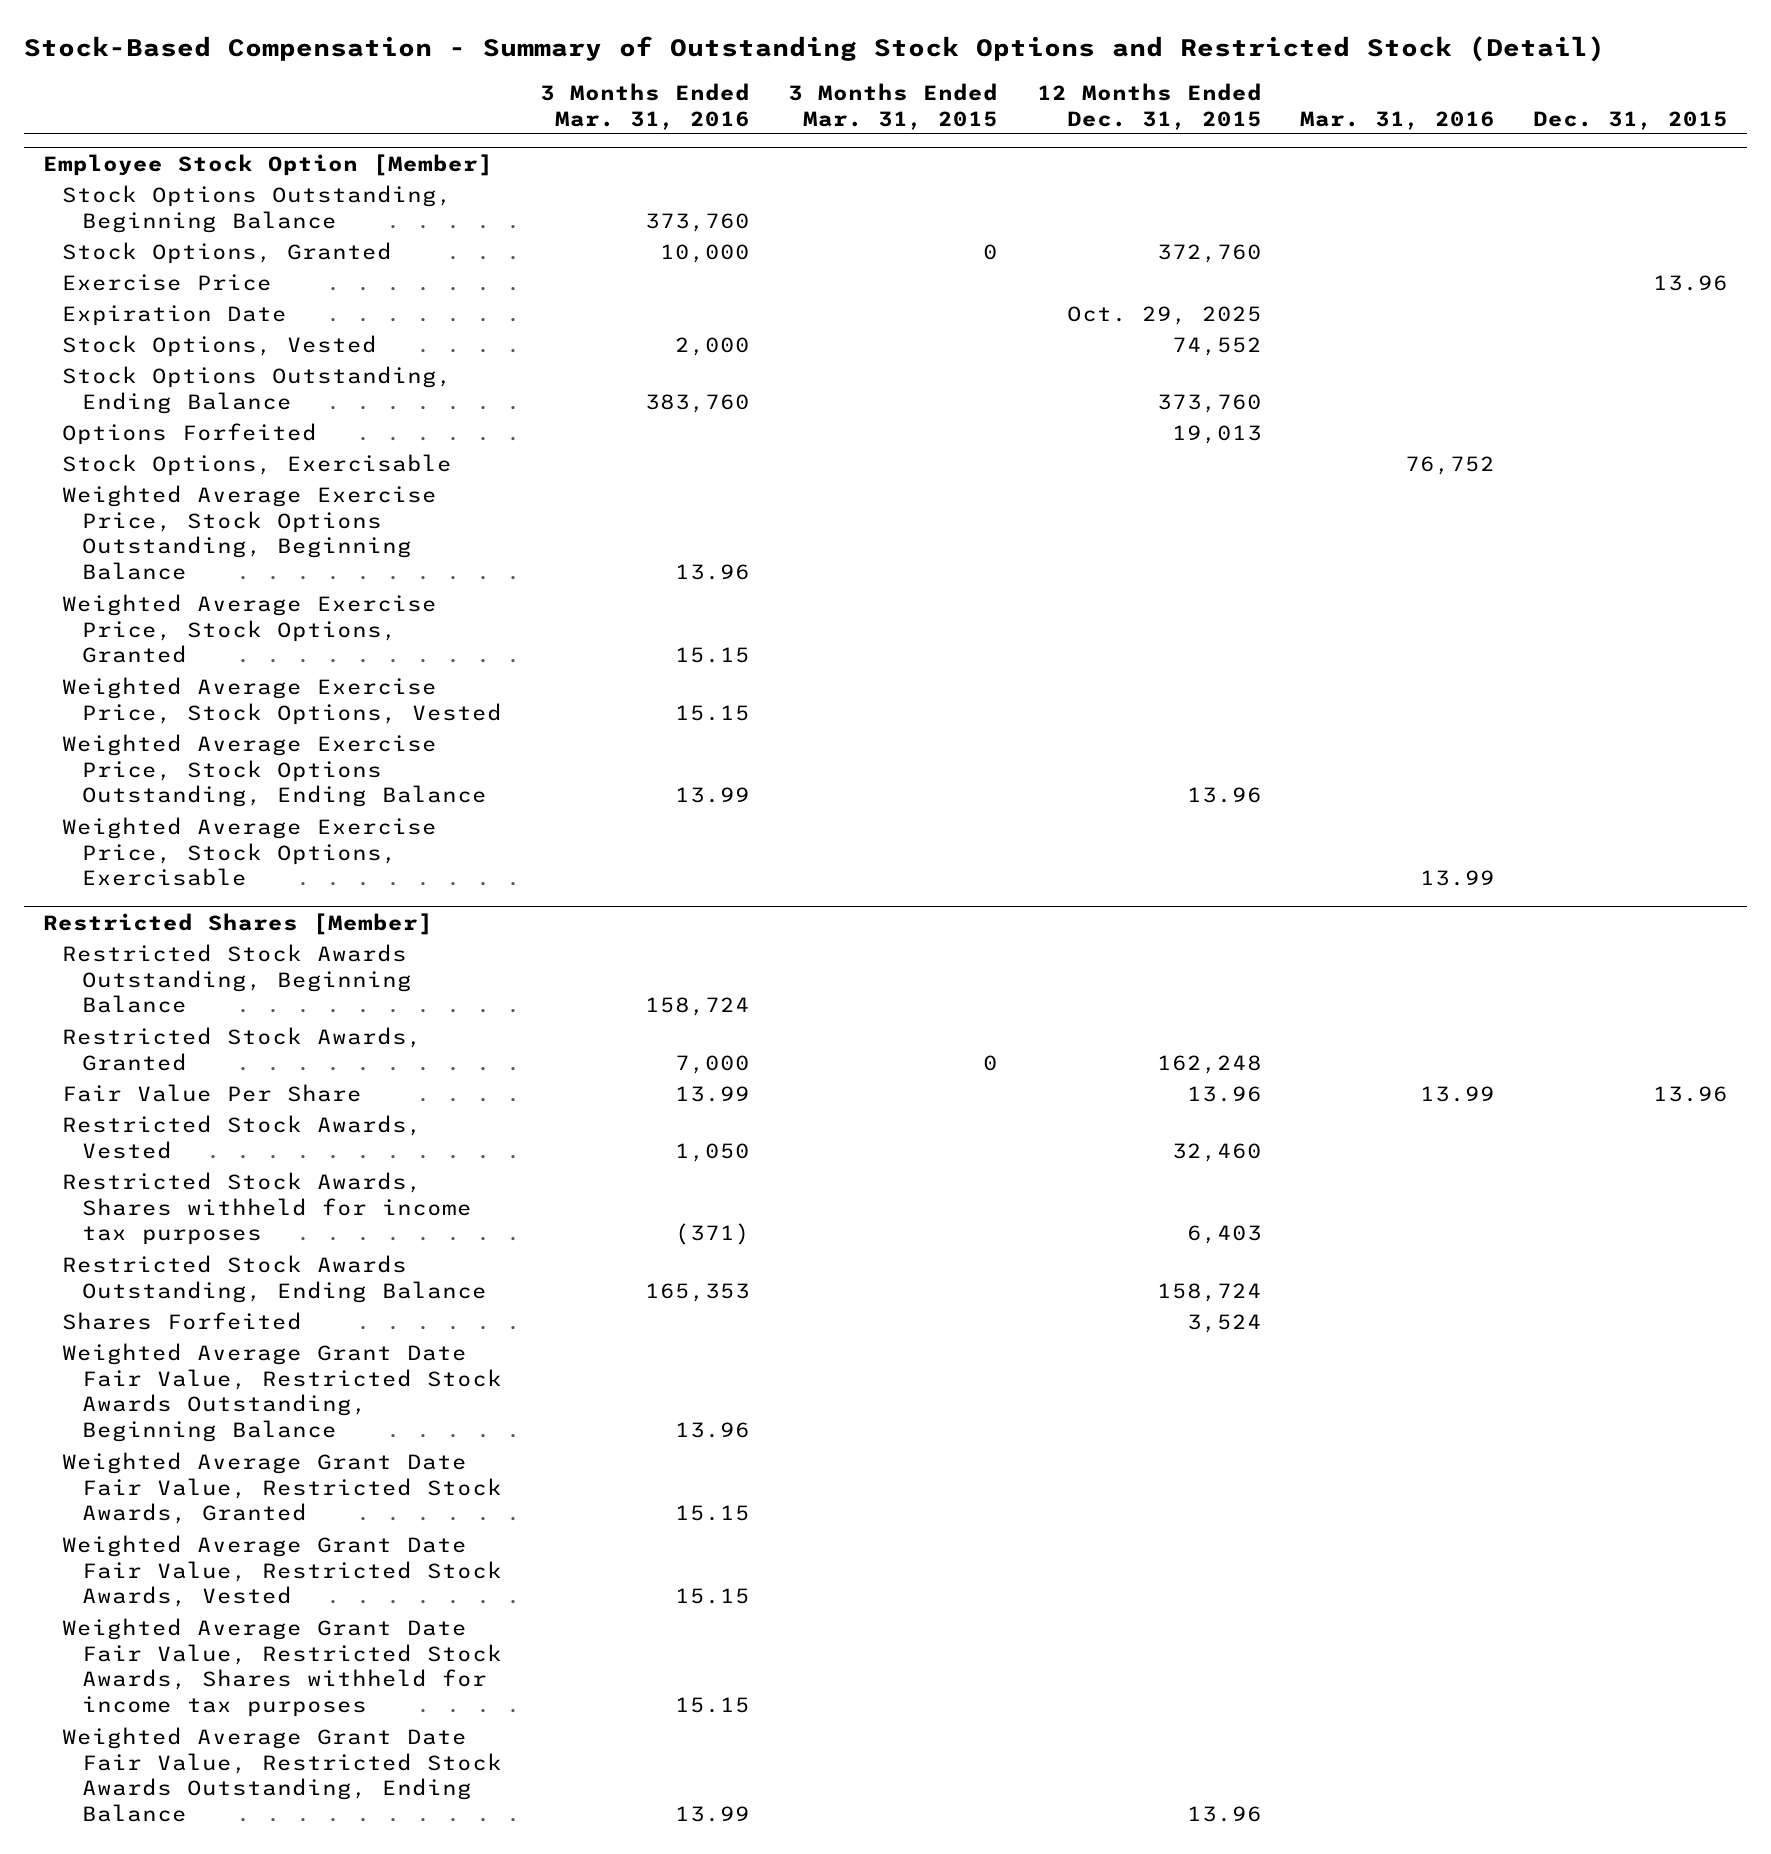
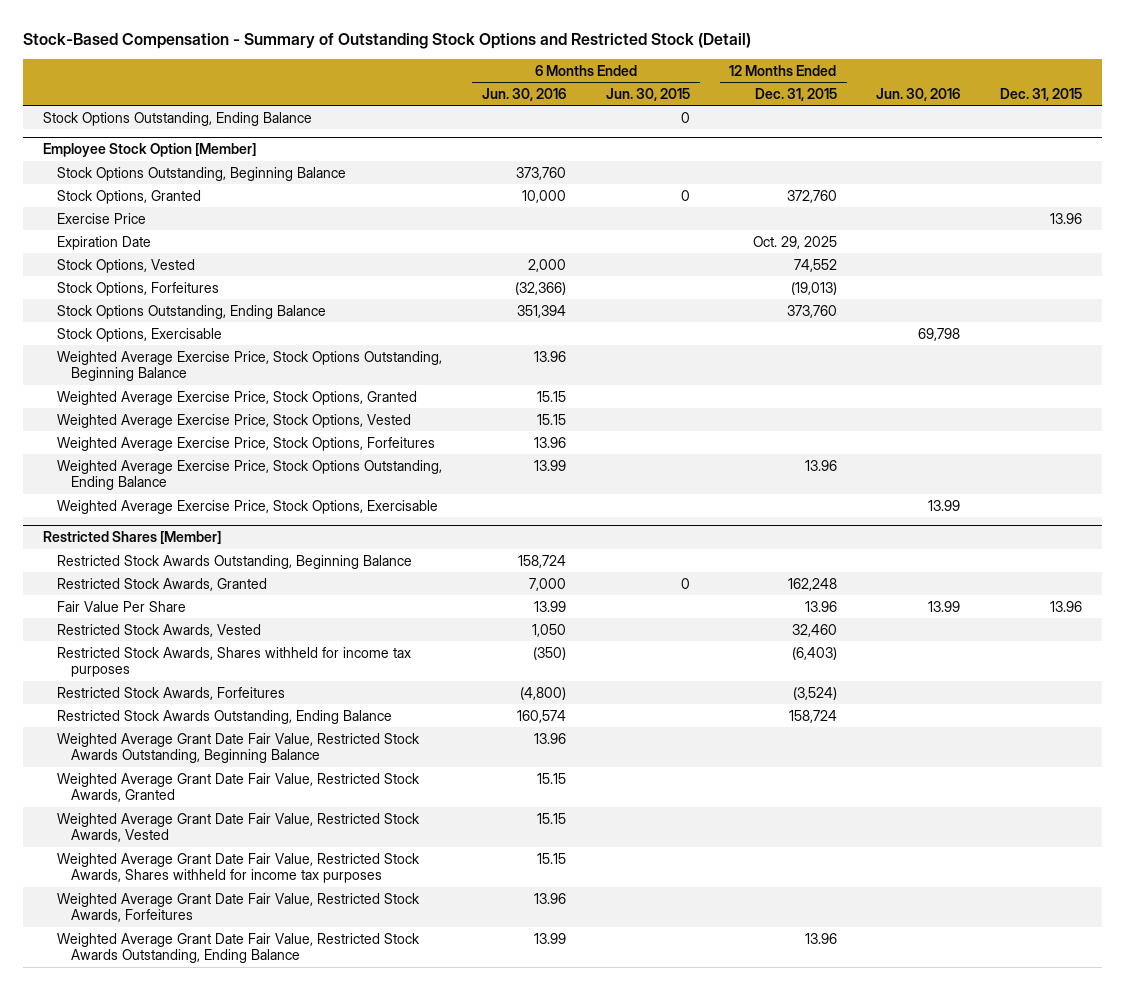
- | 3 Months Ended Mar. 31, 2016 | 3 Months Ended Mar. 31, 2015 | 12 Months Ended Dec. 31, 2015 | Mar. 31, 2016 | Dec. 31, 2015
+ | 6 Months Ended Jun. 30, 2016 | 6 Months Ended Jun. 30, 2015 | 12 Months Ended Dec. 31, 2015 | Jun. 30, 2016 | Dec. 31, 2015
+ Stock Options Outstanding, Ending Balance | | 0 | | |
@ Employee Stock Option [Member]
+ Stock Options, Forfeitures | (32,366) | | (19,013) | |
- Options Forfeited | | | 19,013 | |
+ Weighted Average Exercise Price, Stock Options, Forfeitures | 13.96 | | | |
@ Restricted Shares [Member]
- Restricted Stock Awards, Shares withheld for income tax purposes | (371) | | 6,403 | |
+ Restricted Stock Awards, Shares withheld for income tax purposes | (350) | | (6,403) | |
+ Restricted Stock Awards, Forfeitures | (4,800) | | (3,524) | |
- Shares Forfeited | | | 3,524 | |
+ Weighted Average Grant Date Fair Value, Restricted Stock Awards, Forfeitures | 13.96 | | | |

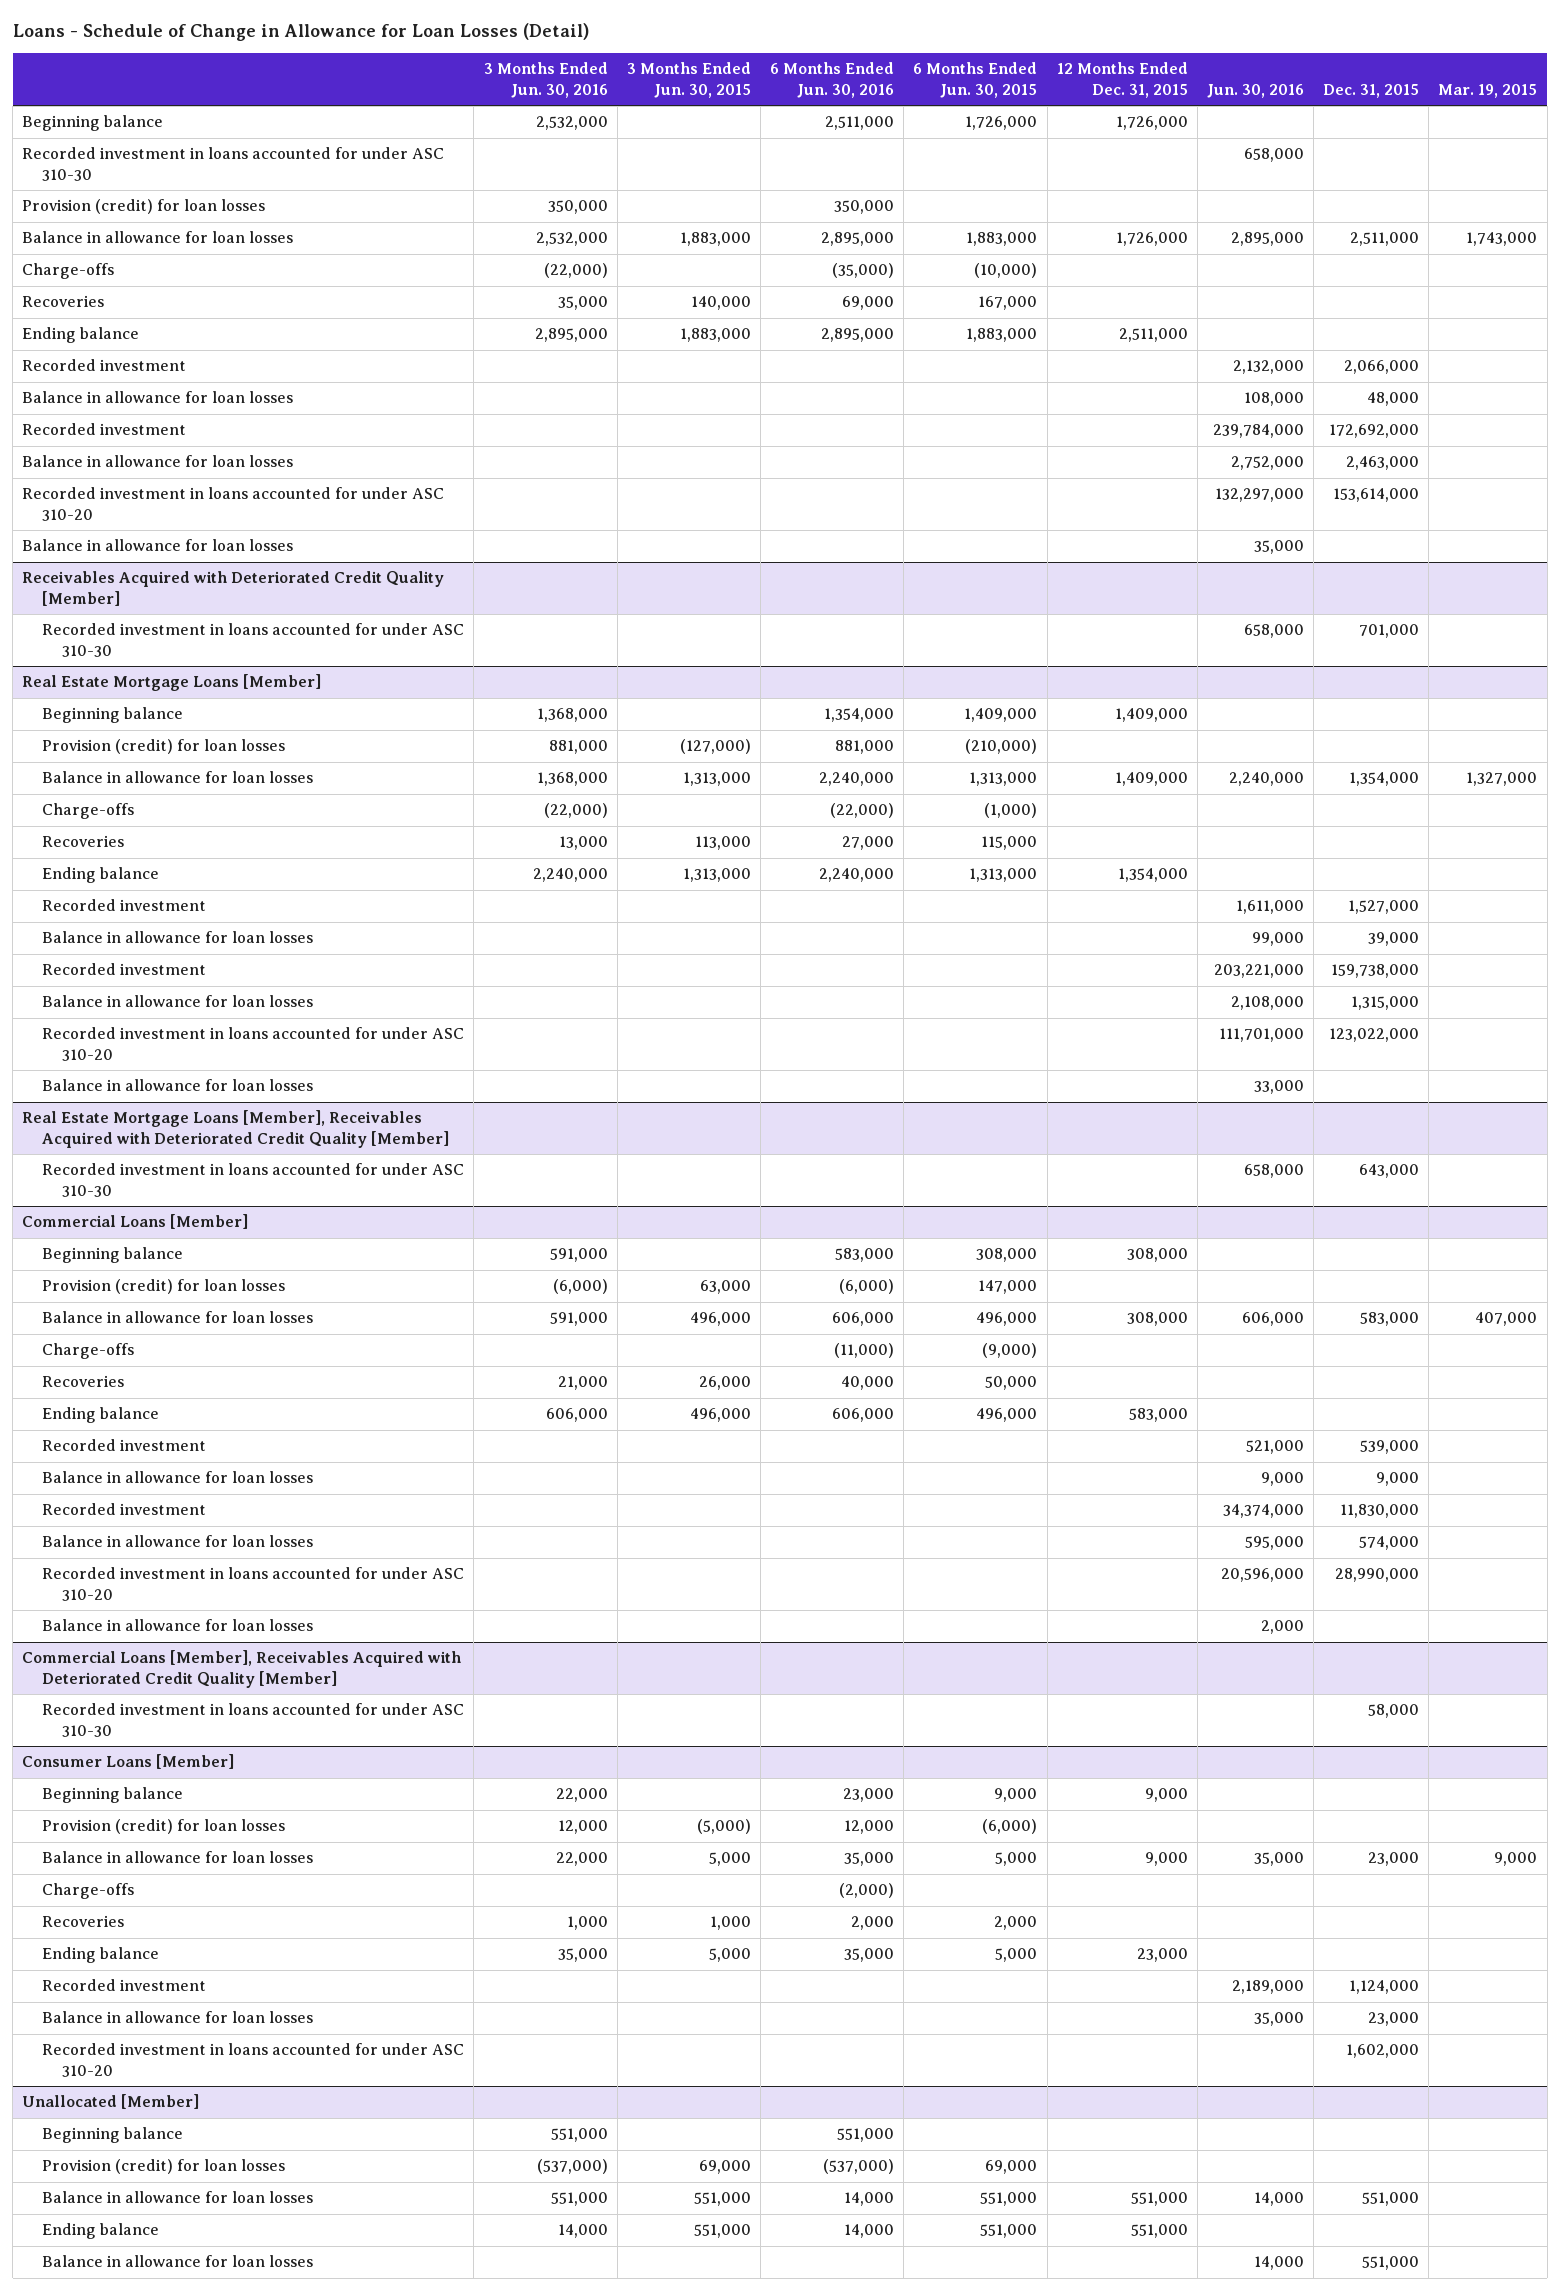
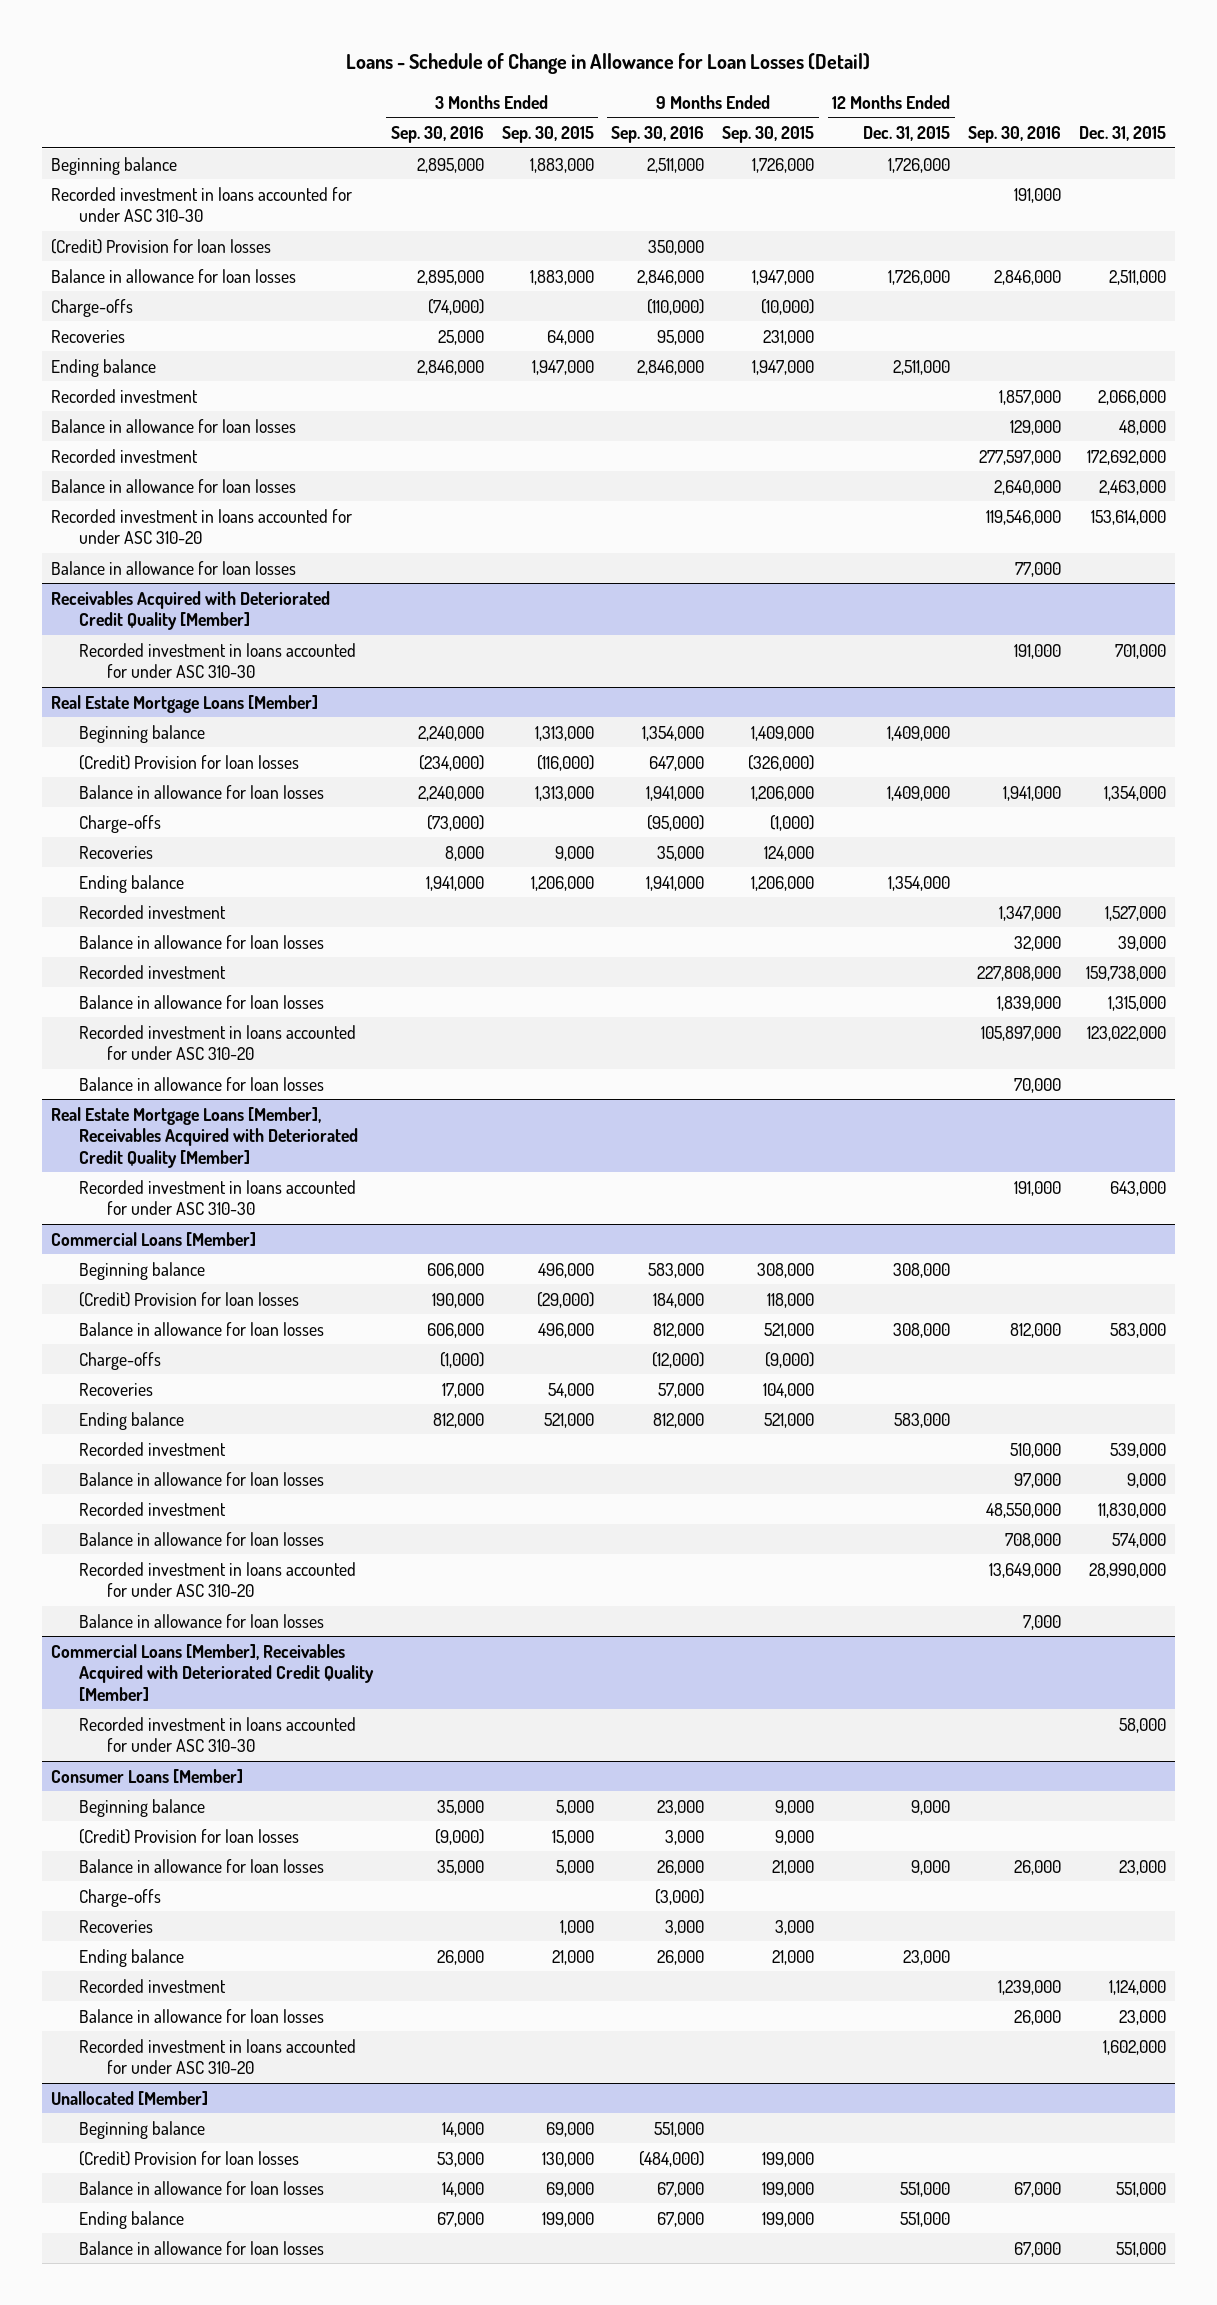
- | 3 Months Ended Jun. 30, 2016 | 3 Months Ended Jun. 30, 2015 | 6 Months Ended Jun. 30, 2016 | 6 Months Ended Jun. 30, 2015 | 12 Months Ended Dec. 31, 2015 | Jun. 30, 2016 | Dec. 31, 2015 | Mar. 19, 2015
+ | 3 Months Ended Sep. 30, 2016 | 3 Months Ended Sep. 30, 2015 | 9 Months Ended Sep. 30, 2016 | 9 Months Ended Sep. 30, 2015 | 12 Months Ended Dec. 31, 2015 | Sep. 30, 2016 | Dec. 31, 2015
- Provision (credit) for loan losses | 350,000 | | 350,000 | | | | |
+ (Credit) Provision for loan losses | | | 350,000 | | | |
@ Real Estate Mortgage Loans [Member]
- Provision (credit) for loan losses | 881,000 | (127,000) | 881,000 | (210,000) | | | |
+ (Credit) Provision for loan losses | (234,000) | (116,000) | 647,000 | (326,000) | | |
@ Commercial Loans [Member]
- Provision (credit) for loan losses | (6,000) | 63,000 | (6,000) | 147,000 | | | |
+ (Credit) Provision for loan losses | 190,000 | (29,000) | 184,000 | 118,000 | | |
@ Consumer Loans [Member]
- Provision (credit) for loan losses | 12,000 | (5,000) | 12,000 | (6,000) | | | |
+ (Credit) Provision for loan losses | (9,000) | 15,000 | 3,000 | 9,000 | | |
@ Unallocated [Member]
- Provision (credit) for loan losses | (537,000) | 69,000 | (537,000) | 69,000 | | | |
+ (Credit) Provision for loan losses | 53,000 | 130,000 | (484,000) | 199,000 | | |

